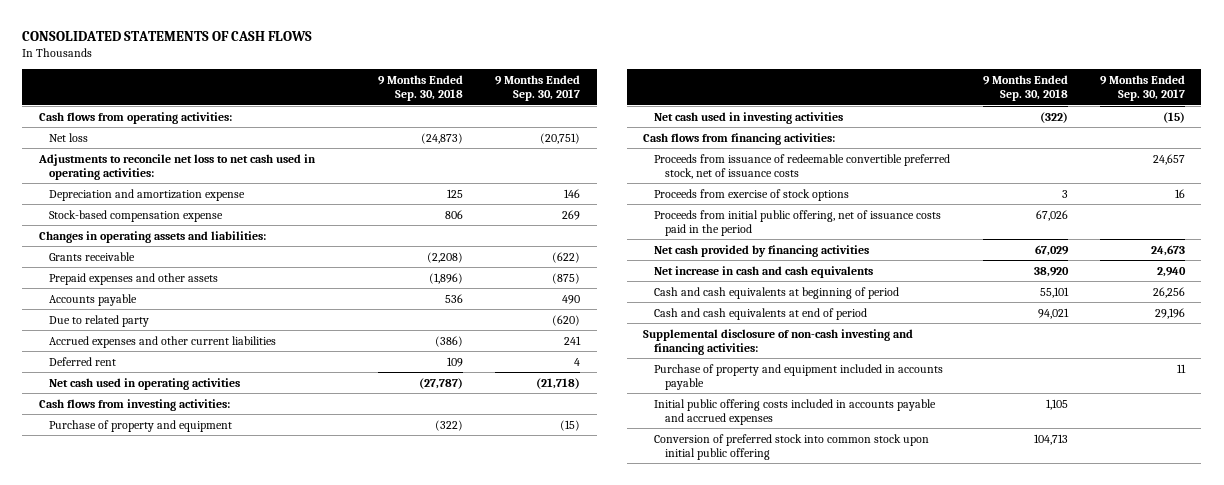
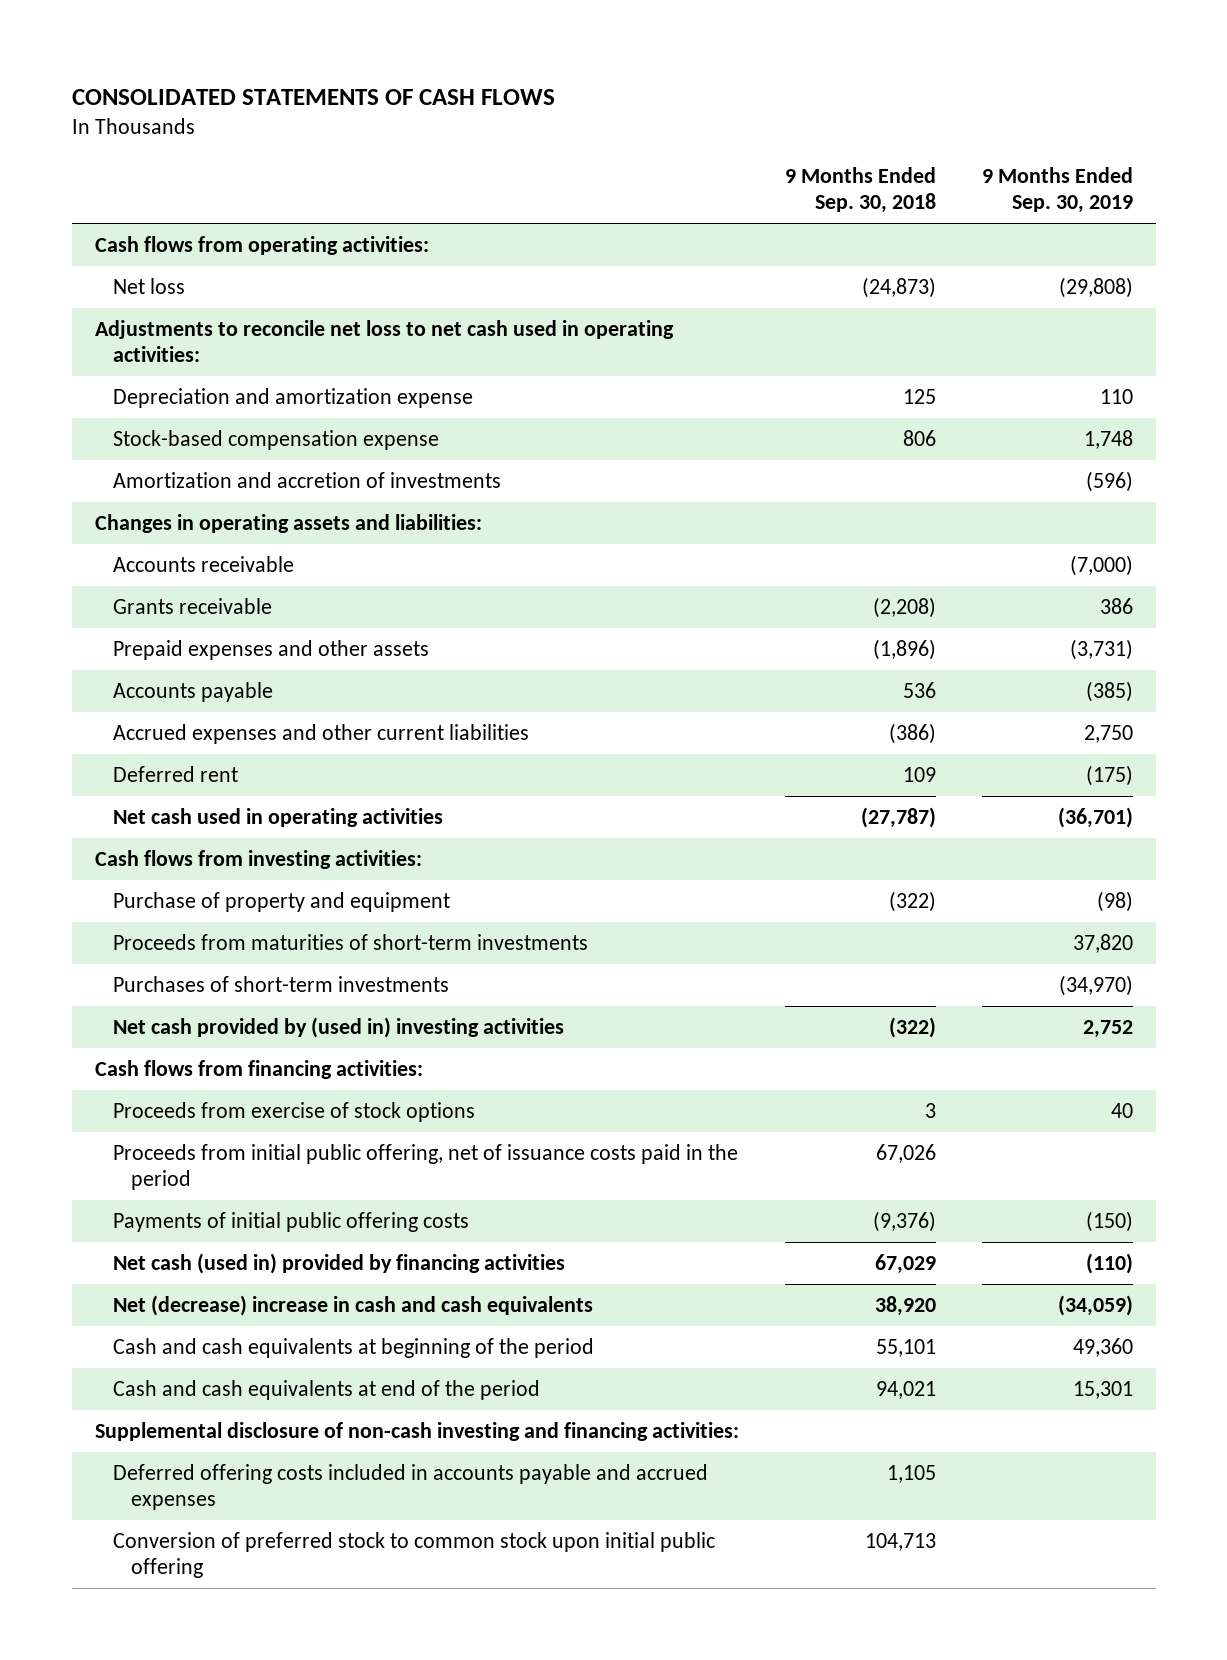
- | 9 Months Ended Sep. 30, 2018 | 9 Months Ended Sep. 30, 2017
+ | 9 Months Ended Sep. 30, 2018 | 9 Months Ended Sep. 30, 2019
+ Amortization and accretion of investments | | (596)
+ Accounts receivable | | (7,000)
- Due to related party | | (620)
- Net cash used in investing activities | (322) | (15)
+ Proceeds from maturities of short-term investments | | 37,820
+ Purchases of short-term investments | | (34,970)
+ Net cash provided by (used in) investing activities | (322) | 2,752
- Proceeds from issuance of redeemable convertible preferred stock, net of issuance costs | | 24,657
- Net cash provided by financing activities | 67,029 | 24,673
- Net increase in cash and cash equivalents | 38,920 | 2,940
- Cash and cash equivalents at beginning of period | 55,101 | 26,256
- Cash and cash equivalents at end of period | 94,021 | 29,196
+ Payments of initial public offering costs | (9,376) | (150)
+ Net cash (used in) provided by financing activities | 67,029 | (110)
+ Net (decrease) increase in cash and cash equivalents | 38,920 | (34,059)
+ Cash and cash equivalents at beginning of the period | 55,101 | 49,360
+ Cash and cash equivalents at end of the period | 94,021 | 15,301
- Purchase of property and equipment included in accounts payable | | 11
- Initial public offering costs included in accounts payable and accrued expenses | 1,105 |
- Conversion of preferred stock into common stock upon initial public offering | 104,713 |
+ Deferred offering costs included in accounts payable and accrued expenses | 1,105 |
+ Conversion of preferred stock to common stock upon initial public offering | 104,713 |

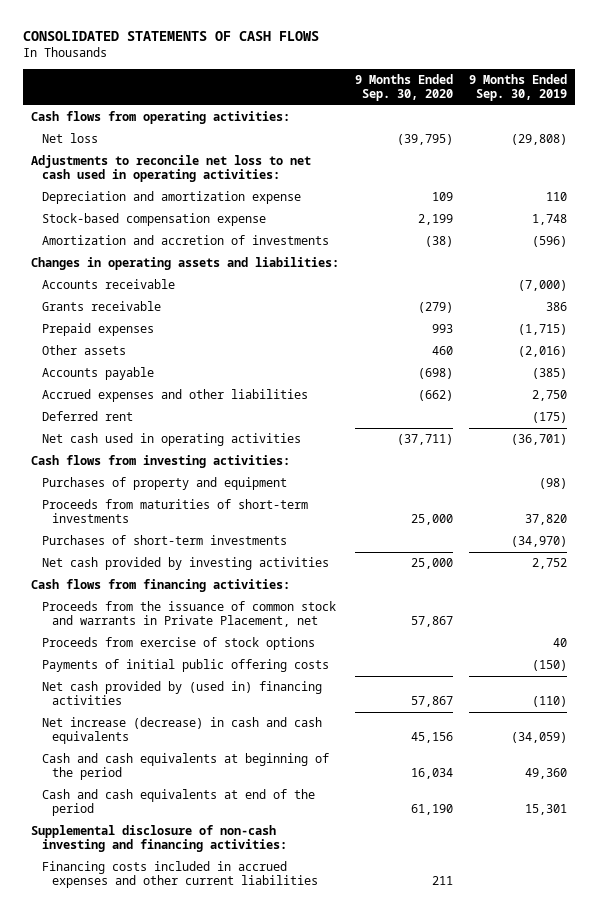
- | 9 Months Ended Sep. 30, 2018 | 9 Months Ended Sep. 30, 2019
+ | 9 Months Ended Sep. 30, 2020 | 9 Months Ended Sep. 30, 2019
- Prepaid expenses and other assets | (1,896) | (3,731)
+ Prepaid expenses | 993 | (1,715)
+ Other assets | 460 | (2,016)
- Accrued expenses and other current liabilities | (386) | 2,750
+ Accrued expenses and other liabilities | (662) | 2,750
- Purchase of property and equipment | (322) | (98)
+ Purchases of property and equipment | | (98)
- Net cash provided by (used in) investing activities | (322) | 2,752
+ Net cash provided by investing activities | 25,000 | 2,752
+ Proceeds from the issuance of common stock and warrants in Private Placement, net | 57,867 |
- Proceeds from initial public offering, net of issuance costs paid in the period | 67,026 |
- Net cash (used in) provided by financing activities | 67,029 | (110)
- Net (decrease) increase in cash and cash equivalents | 38,920 | (34,059)
+ Net cash provided by (used in) financing activities | 57,867 | (110)
+ Net increase (decrease) in cash and cash equivalents | 45,156 | (34,059)
- Deferred offering costs included in accounts payable and accrued expenses | 1,105 |
- Conversion of preferred stock to common stock upon initial public offering | 104,713 |
+ Financing costs included in accrued expenses and other current liabilities | 211 |

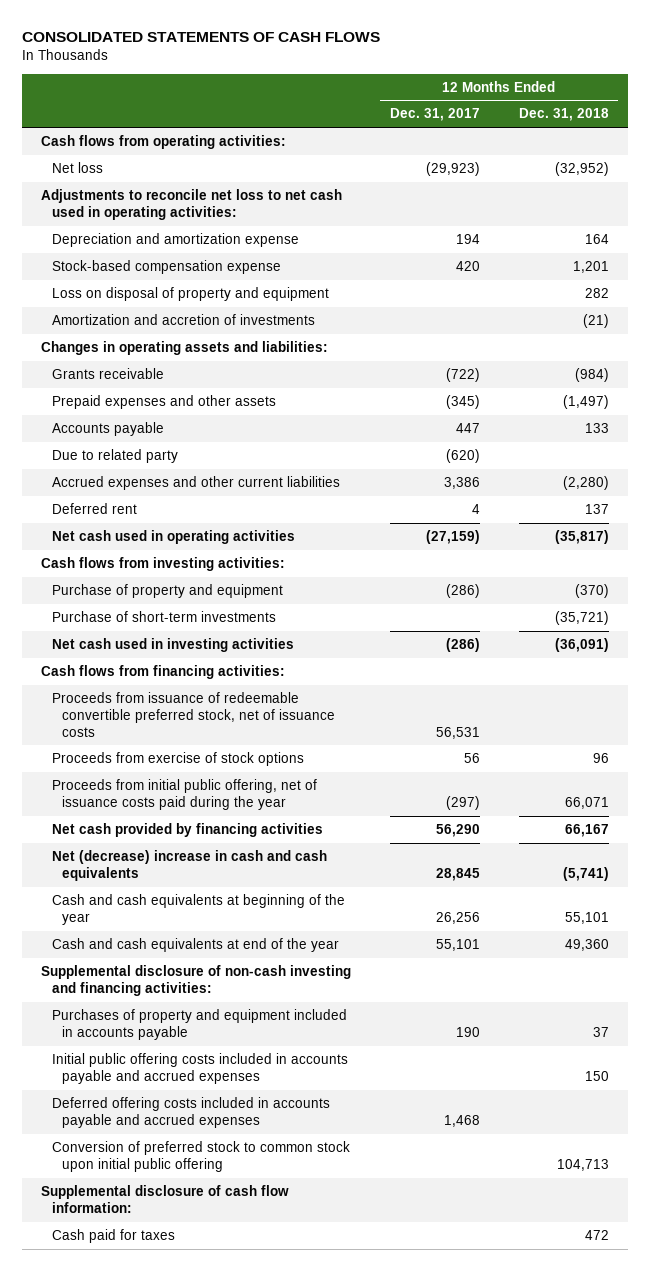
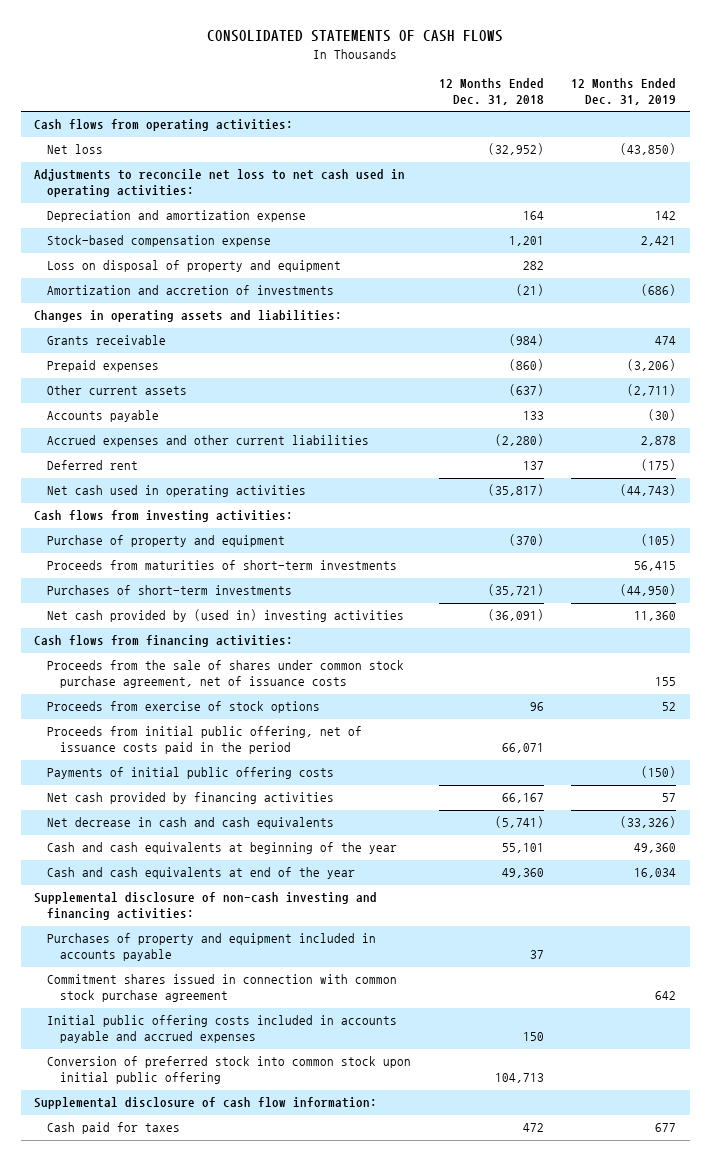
- | 12 Months Ended Dec. 31, 2017 | 12 Months Ended Dec. 31, 2018
+ | 12 Months Ended Dec. 31, 2018 | 12 Months Ended Dec. 31, 2019
- Prepaid expenses and other assets | (345) | (1,497)
+ Prepaid expenses | (860) | (3,206)
+ Other current assets | (637) | (2,711)
- Due to related party | (620) |
- Purchase of short-term investments | | (35,721)
- Net cash used in investing activities | (286) | (36,091)
+ Proceeds from maturities of short-term investments | | 56,415
+ Purchases of short-term investments | (35,721) | (44,950)
+ Net cash provided by (used in) investing activities | (36,091) | 11,360
- Proceeds from issuance of redeemable convertible preferred stock, net of issuance costs | 56,531 |
+ Proceeds from the sale of shares under common stock purchase agreement, net of issuance costs | | 155
- Proceeds from initial public offering, net of issuance costs paid during the year | (297) | 66,071
+ Proceeds from initial public offering, net of issuance costs paid in the period | 66,071 |
+ Payments of initial public offering costs | | (150)
- Net (decrease) increase in cash and cash equivalents | 28,845 | (5,741)
+ Net decrease in cash and cash equivalents | (5,741) | (33,326)
+ Commitment shares issued in connection with common stock purchase agreement | | 642
- Deferred offering costs included in accounts payable and accrued expenses | 1,468 |
- Conversion of preferred stock to common stock upon initial public offering | | 104,713
+ Conversion of preferred stock into common stock upon initial public offering | 104,713 |

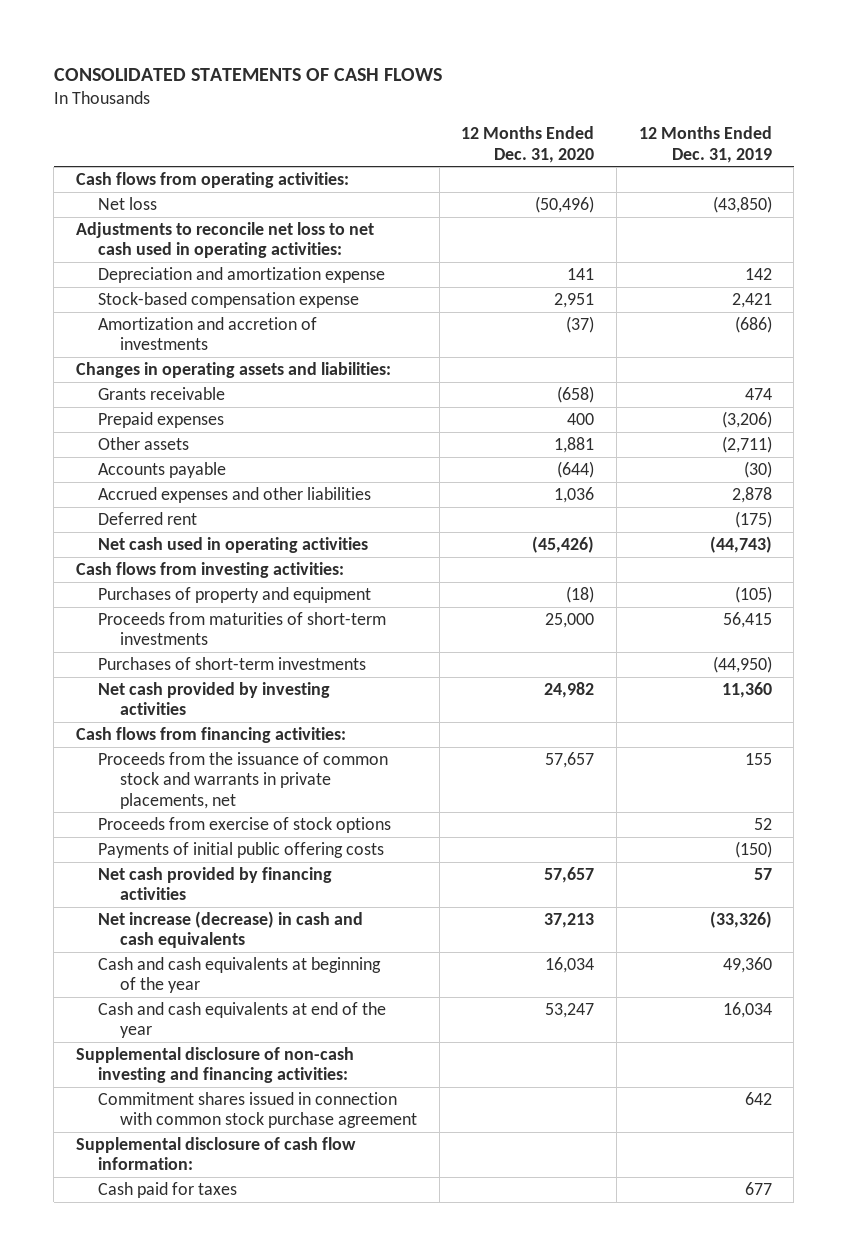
- | 12 Months Ended Dec. 31, 2018 | 12 Months Ended Dec. 31, 2019
+ | 12 Months Ended Dec. 31, 2020 | 12 Months Ended Dec. 31, 2019
- Loss on disposal of property and equipment | 282 |
- Other current assets | (637) | (2,711)
+ Other assets | 1,881 | (2,711)
- Accrued expenses and other current liabilities | (2,280) | 2,878
+ Accrued expenses and other liabilities | 1,036 | 2,878
- Purchase of property and equipment | (370) | (105)
+ Purchases of property and equipment | (18) | (105)
- Net cash provided by (used in) investing activities | (36,091) | 11,360
+ Net cash provided by investing activities | 24,982 | 11,360
- Proceeds from the sale of shares under common stock purchase agreement, net of issuance costs | | 155
+ Proceeds from the issuance of common stock and warrants in private placements, net | 57,657 | 155
- Proceeds from initial public offering, net of issuance costs paid in the period | 66,071 |
- Net decrease in cash and cash equivalents | (5,741) | (33,326)
+ Net increase (decrease) in cash and cash equivalents | 37,213 | (33,326)
- Purchases of property and equipment included in accounts payable | 37 |
- Initial public offering costs included in accounts payable and accrued expenses | 150 |
- Conversion of preferred stock into common stock upon initial public offering | 104,713 |

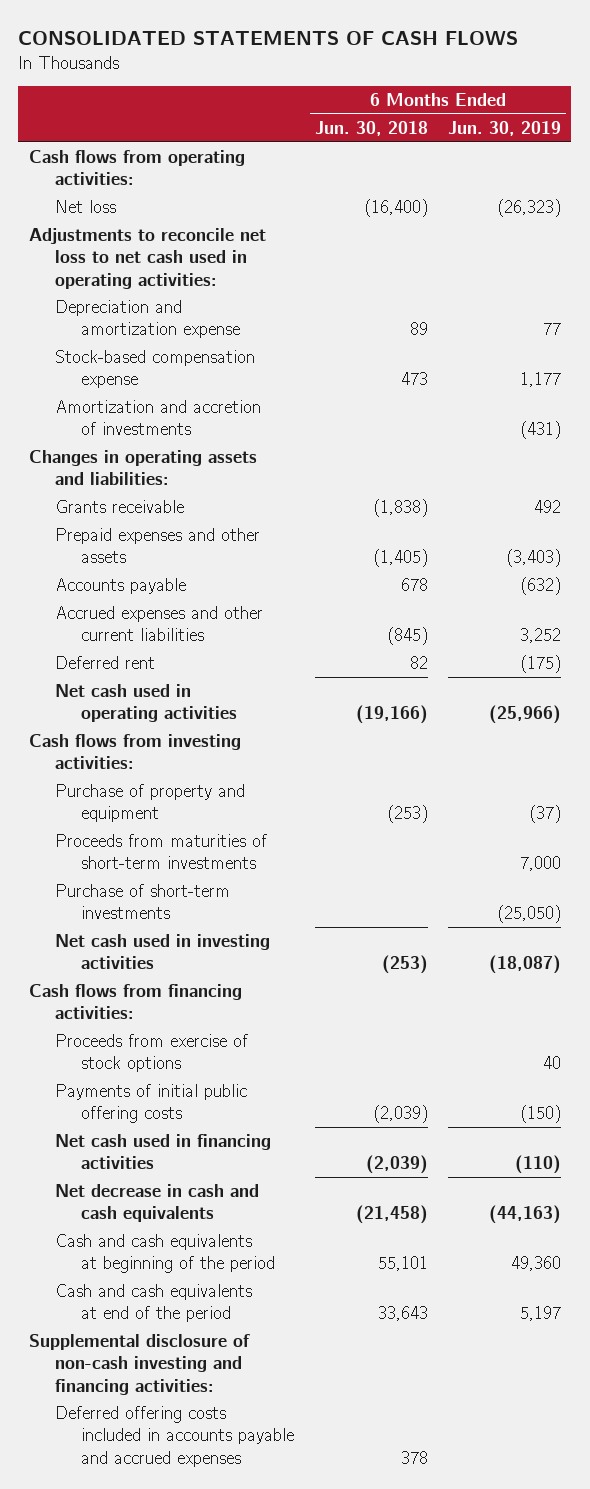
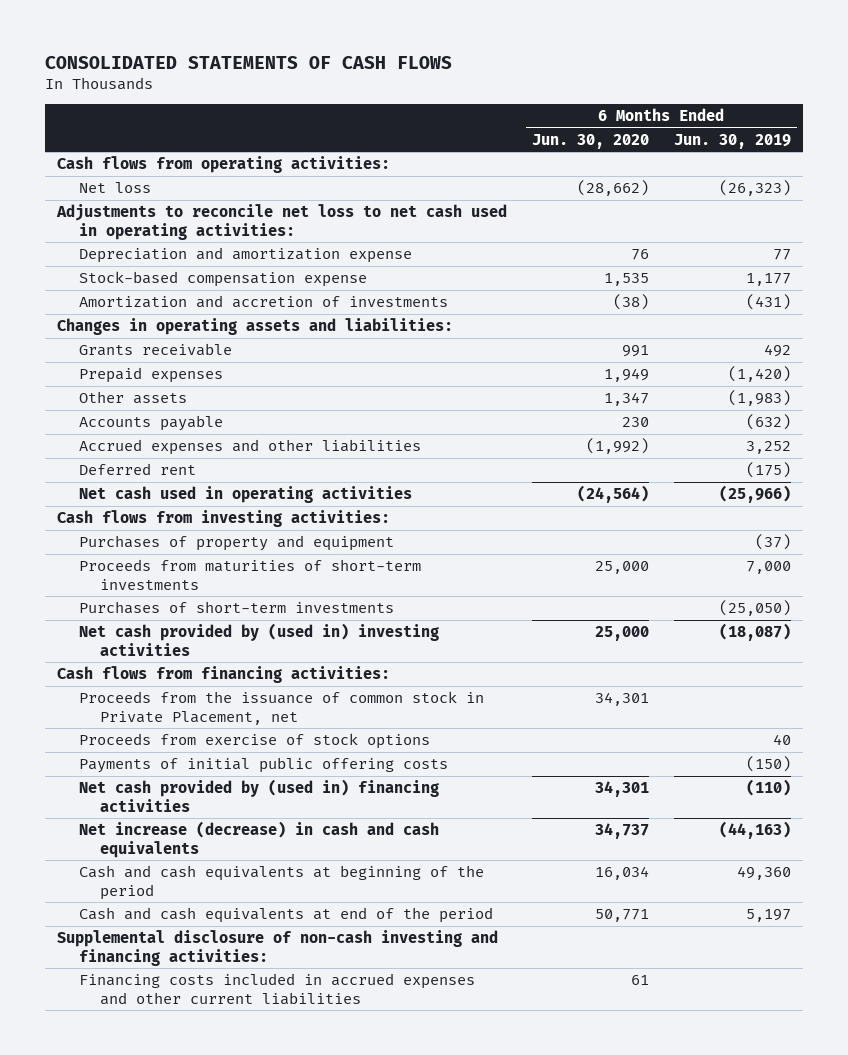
- | 6 Months Ended Jun. 30, 2018 | 6 Months Ended Jun. 30, 2019
+ | 6 Months Ended Jun. 30, 2020 | 6 Months Ended Jun. 30, 2019
- Prepaid expenses and other assets | (1,405) | (3,403)
+ Prepaid expenses | 1,949 | (1,420)
+ Other assets | 1,347 | (1,983)
- Accrued expenses and other current liabilities | (845) | 3,252
+ Accrued expenses and other liabilities | (1,992) | 3,252
- Purchase of property and equipment | (253) | (37)
+ Purchases of property and equipment | | (37)
- Purchase of short-term investments | | (25,050)
- Net cash used in investing activities | (253) | (18,087)
+ Purchases of short-term investments | | (25,050)
+ Net cash provided by (used in) investing activities | 25,000 | (18,087)
+ Proceeds from the issuance of common stock in Private Placement, net | 34,301 |
- Net cash used in financing activities | (2,039) | (110)
- Net decrease in cash and cash equivalents | (21,458) | (44,163)
+ Net cash provided by (used in) financing activities | 34,301 | (110)
+ Net increase (decrease) in cash and cash equivalents | 34,737 | (44,163)
- Deferred offering costs included in accounts payable and accrued expenses | 378 |
+ Financing costs included in accrued expenses and other current liabilities | 61 |

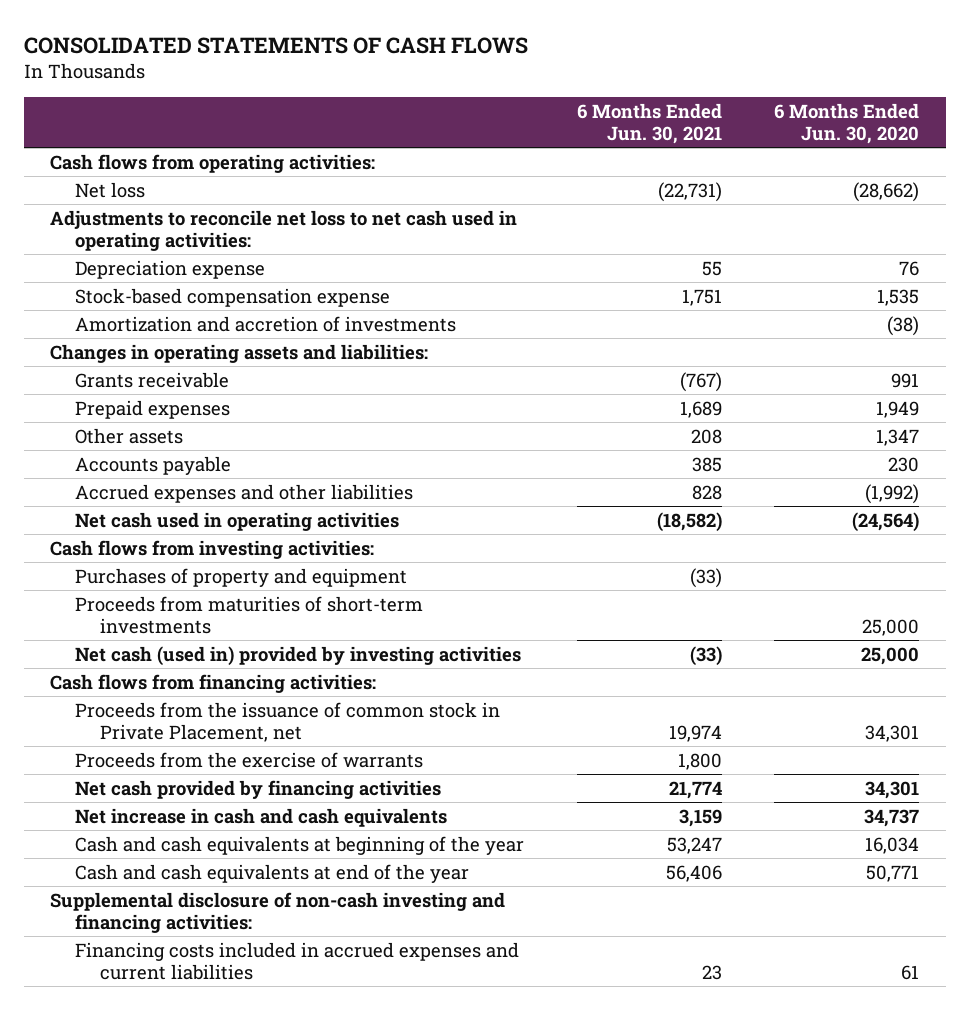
- | 6 Months Ended Jun. 30, 2020 | 6 Months Ended Jun. 30, 2019
+ | 6 Months Ended Jun. 30, 2021 | 6 Months Ended Jun. 30, 2020
- Depreciation and amortization expense | 76 | 77
+ Depreciation expense | 55 | 76
- Deferred rent | | (175)
- Purchases of short-term investments | | (25,050)
- Net cash provided by (used in) investing activities | 25,000 | (18,087)
+ Net cash (used in) provided by investing activities | (33) | 25,000
- Proceeds from exercise of stock options | | 40
- Payments of initial public offering costs | | (150)
- Net cash provided by (used in) financing activities | 34,301 | (110)
- Net increase (decrease) in cash and cash equivalents | 34,737 | (44,163)
- Cash and cash equivalents at beginning of the period | 16,034 | 49,360
- Cash and cash equivalents at end of the period | 50,771 | 5,197
+ Proceeds from the exercise of warrants | 1,800 |
+ Net cash provided by financing activities | 21,774 | 34,301
+ Net increase in cash and cash equivalents | 3,159 | 34,737
+ Cash and cash equivalents at beginning of the year | 53,247 | 16,034
+ Cash and cash equivalents at end of the year | 56,406 | 50,771
- Financing costs included in accrued expenses and other current liabilities | 61 |
+ Financing costs included in accrued expenses and current liabilities | 23 | 61

